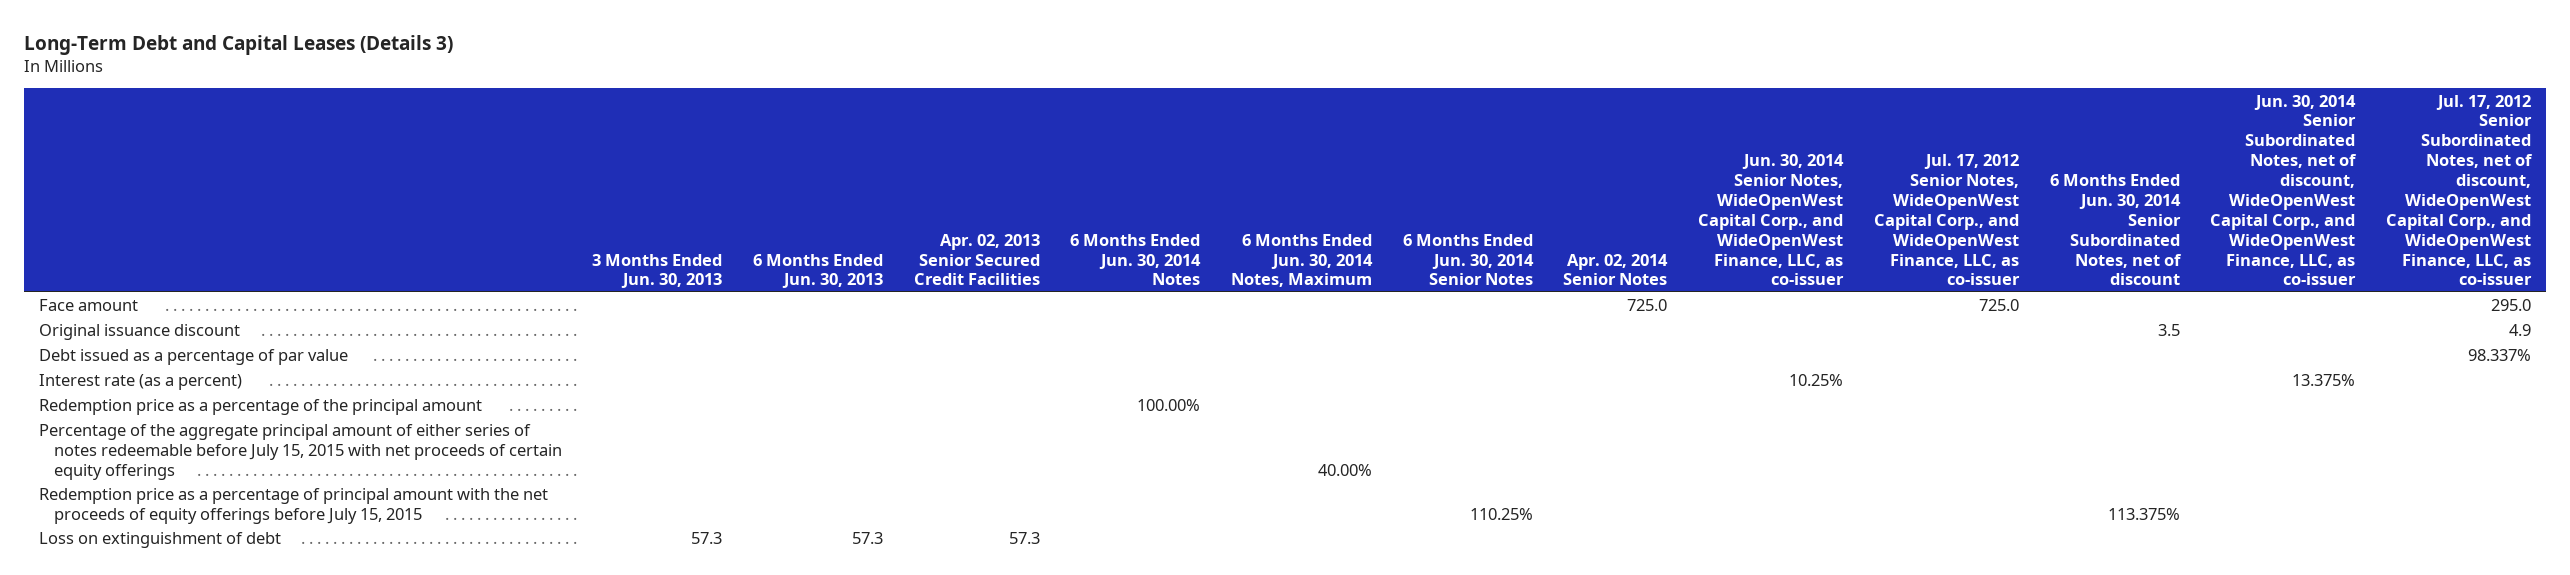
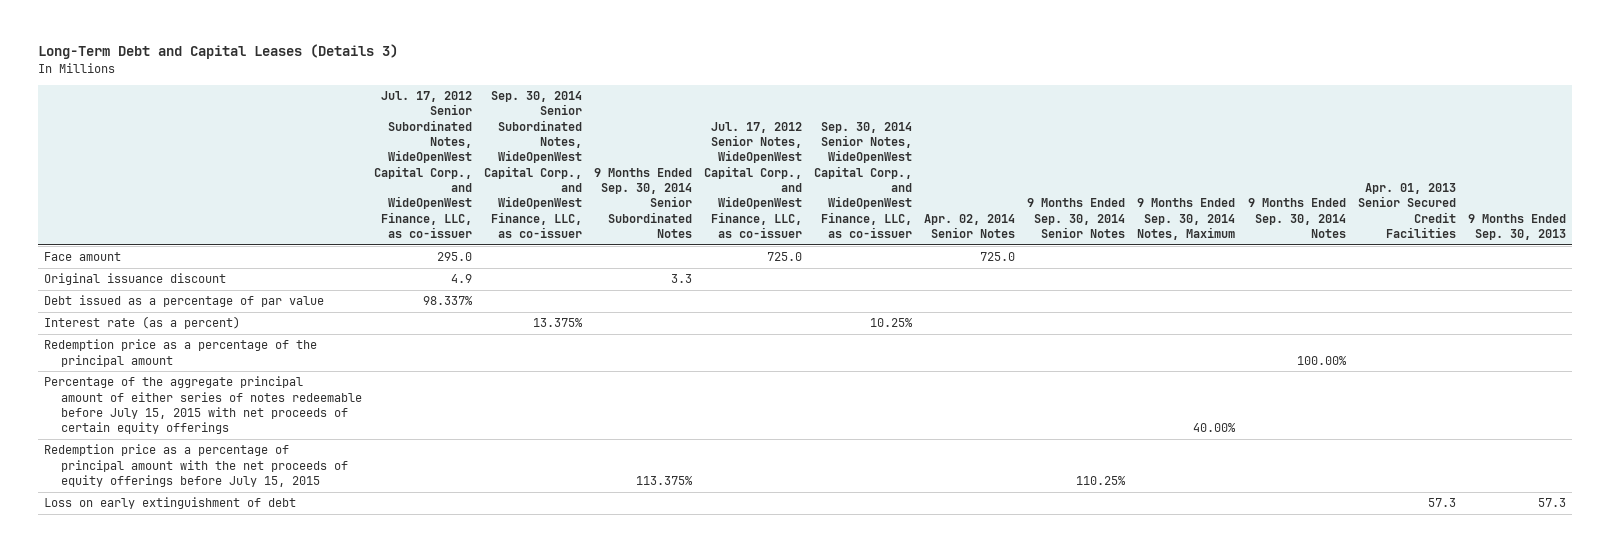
- | 3 Months Ended Jun. 30, 2013 | 6 Months Ended Jun. 30, 2013 | Apr. 02, 2013 Senior Secured Credit Facilities | 6 Months Ended Jun. 30, 2014 Notes | 6 Months Ended Jun. 30, 2014 Notes, Maximum | 6 Months Ended Jun. 30, 2014 Senior Notes | Apr. 02, 2014 Senior Notes | Jun. 30, 2014 Senior Notes, WideOpenWest Capital Corp., and WideOpenWest Finance, LLC, as co-issuer | Jul. 17, 2012 Senior Notes, WideOpenWest Capital Corp., and WideOpenWest Finance, LLC, as co-issuer | 6 Months Ended Jun. 30, 2014 Senior Subordinated Notes, net of discount | Jun. 30, 2014 Senior Subordinated Notes, net of discount, WideOpenWest Capital Corp., and WideOpenWest Finance, LLC, as co-issuer | Jul. 17, 2012 Senior Subordinated Notes, net of discount, WideOpenWest Capital Corp., and WideOpenWest Finance, LLC, as co-issuer
+ | Jul. 17, 2012 Senior Subordinated Notes, WideOpenWest Capital Corp., and WideOpenWest Finance, LLC, as co-issuer | Sep. 30, 2014 Senior Subordinated Notes, WideOpenWest Capital Corp., and WideOpenWest Finance, LLC, as co-issuer | 9 Months Ended Sep. 30, 2014 Senior Subordinated Notes | Jul. 17, 2012 Senior Notes, WideOpenWest Capital Corp., and WideOpenWest Finance, LLC, as co-issuer | Sep. 30, 2014 Senior Notes, WideOpenWest Capital Corp., and WideOpenWest Finance, LLC, as co-issuer | Apr. 02, 2014 Senior Notes | 9 Months Ended Sep. 30, 2014 Senior Notes | 9 Months Ended Sep. 30, 2014 Notes, Maximum | 9 Months Ended Sep. 30, 2014 Notes | Apr. 01, 2013 Senior Secured Credit Facilities | 9 Months Ended Sep. 30, 2013
- Loss on extinguishment of debt | 57.3 | 57.3 | 57.3 | | | | | | | | |
+ Loss on early extinguishment of debt | | | | | | | | | | 57.3 | 57.3

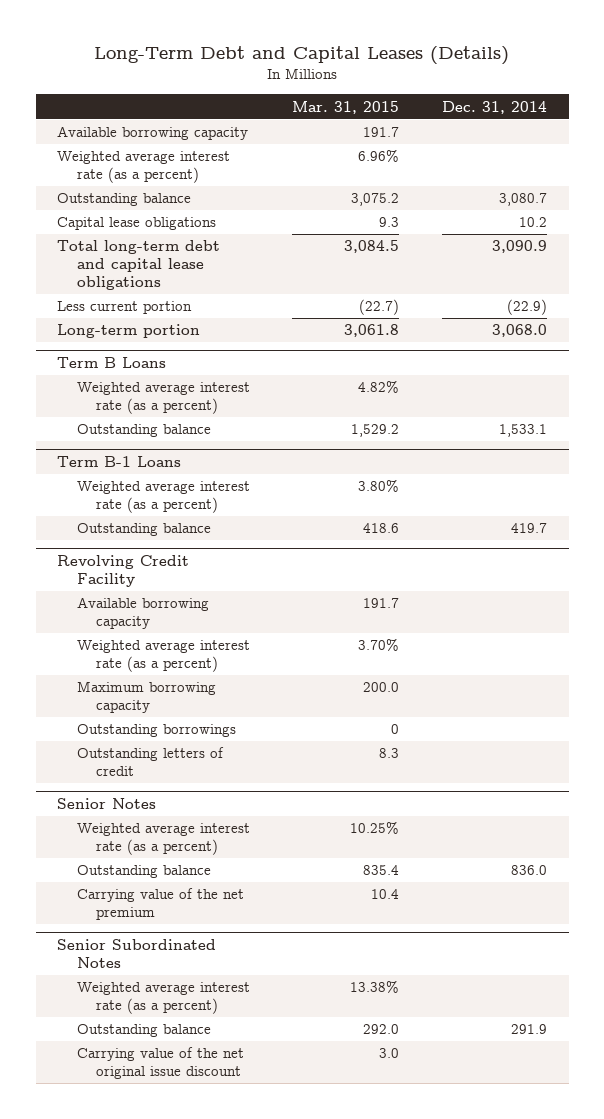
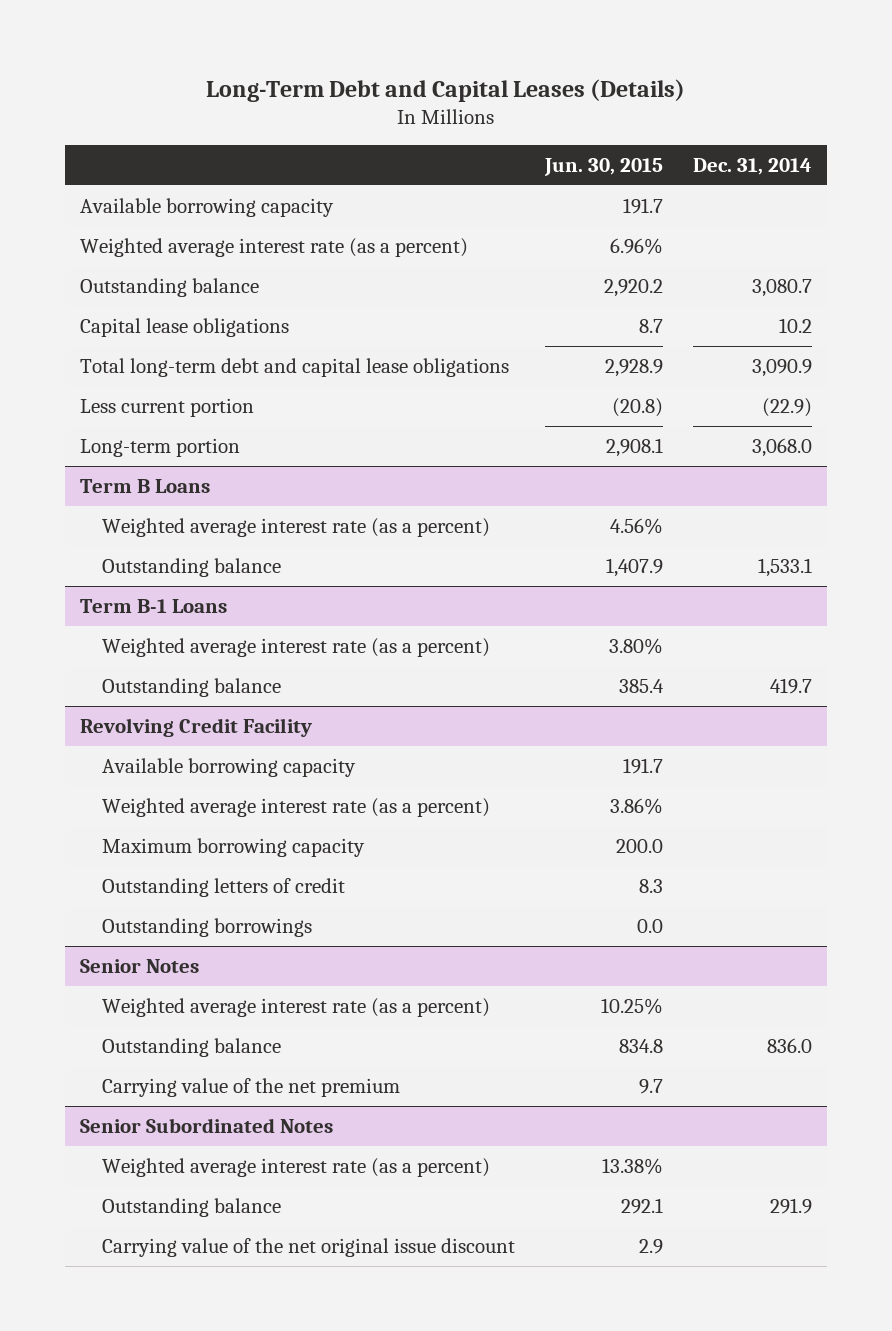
- | Mar. 31, 2015 | Dec. 31, 2014
+ | Jun. 30, 2015 | Dec. 31, 2014
@ Revolving Credit Facility
moved down: Outstanding borrowings | 0.0 |

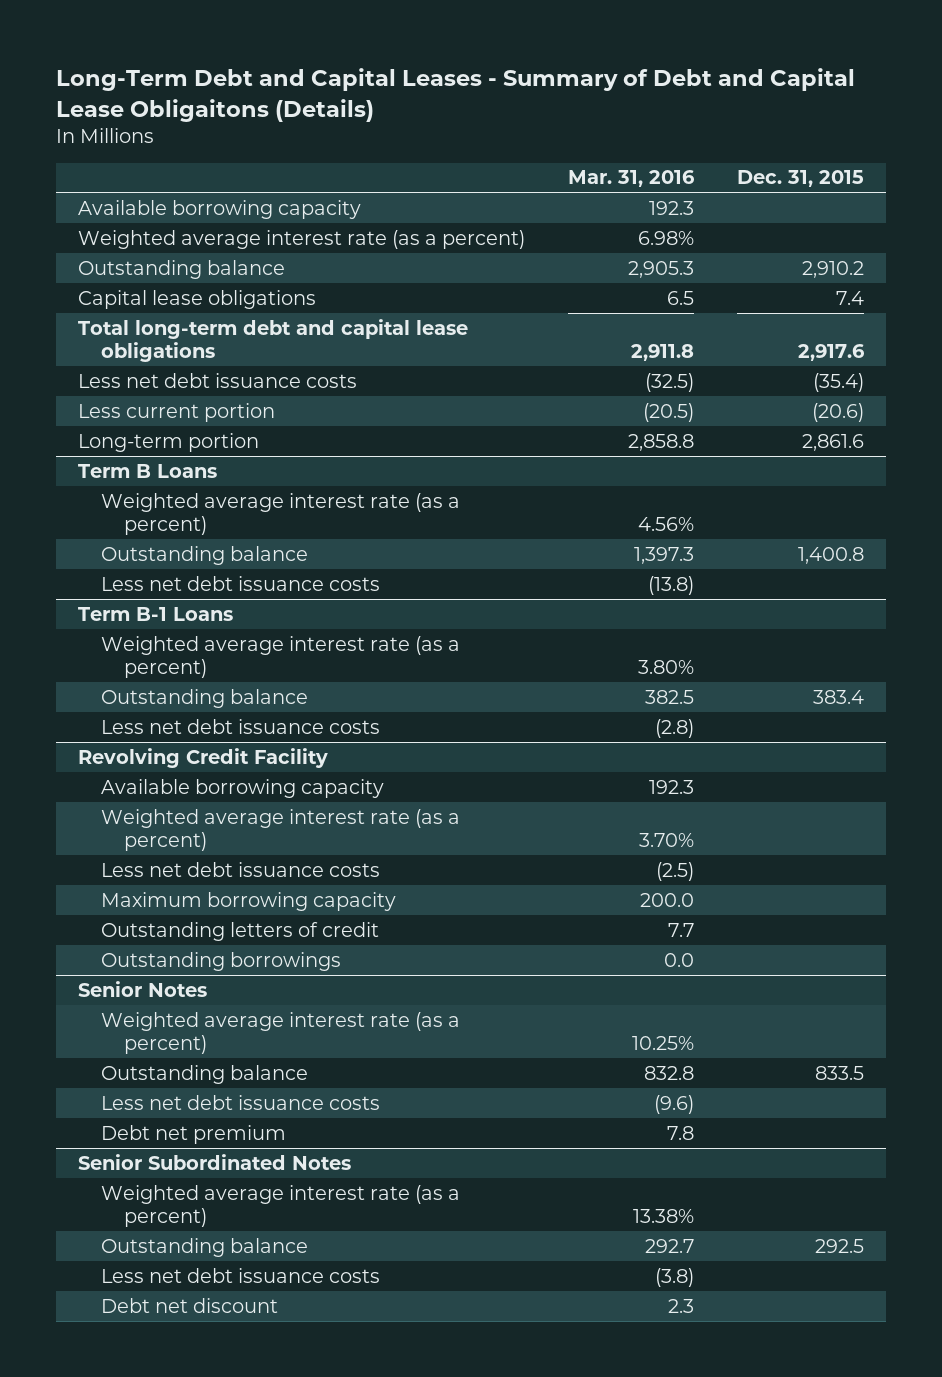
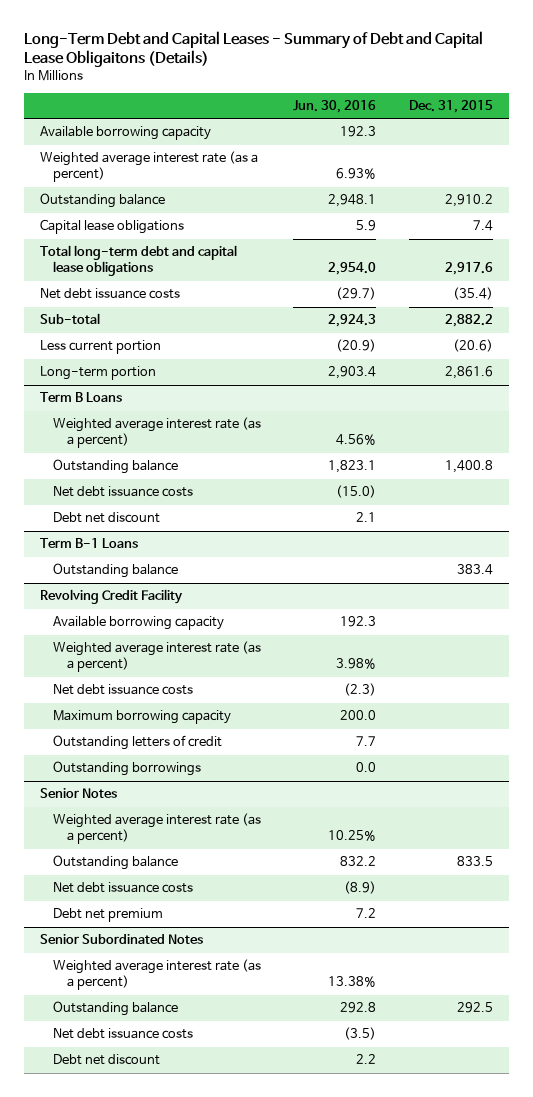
- | Mar. 31, 2016 | Dec. 31, 2015
+ | Jun. 30, 2016 | Dec. 31, 2015
- Less net debt issuance costs | (32.5) | (35.4)
+ Net debt issuance costs | (29.7) | (35.4)
+ Sub-total | 2,924.3 | 2,882.2
@ Term B Loans
- Less net debt issuance costs | (13.8) |
+ Net debt issuance costs | (15.0) |
+ Debt net discount | 2.1 |
@ Term B-1 Loans
- Weighted average interest rate (as a percent) | 3.80% |
- Less net debt issuance costs | (2.8) |
@ Revolving Credit Facility
- Less net debt issuance costs | (2.5) |
+ Net debt issuance costs | (2.3) |
@ Senior Notes
- Less net debt issuance costs | (9.6) |
+ Net debt issuance costs | (8.9) |
@ Senior Subordinated Notes
- Less net debt issuance costs | (3.8) |
+ Net debt issuance costs | (3.5) |

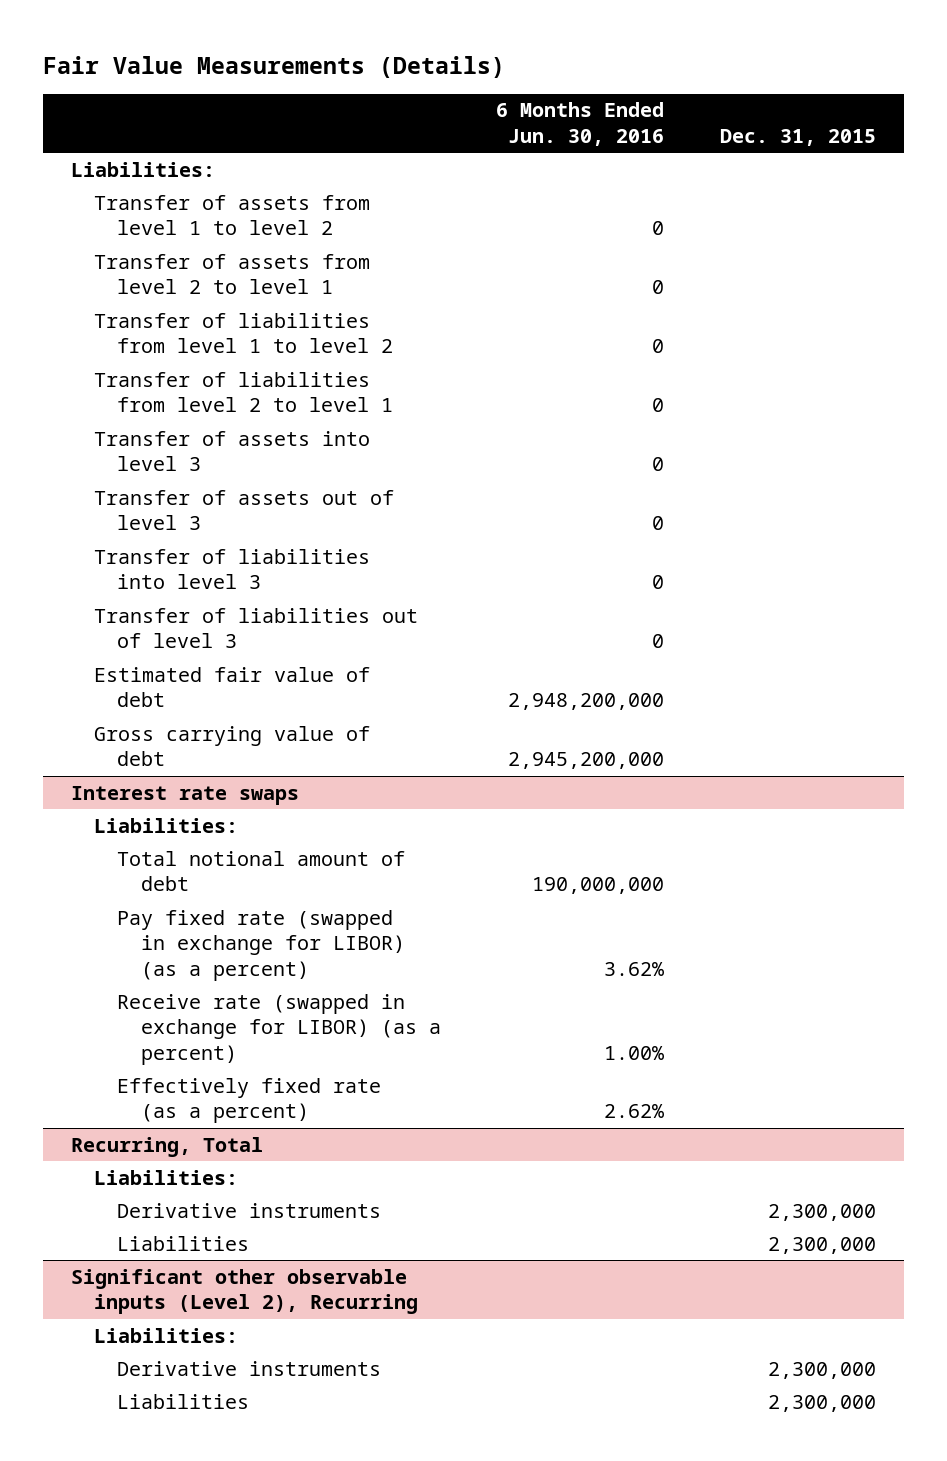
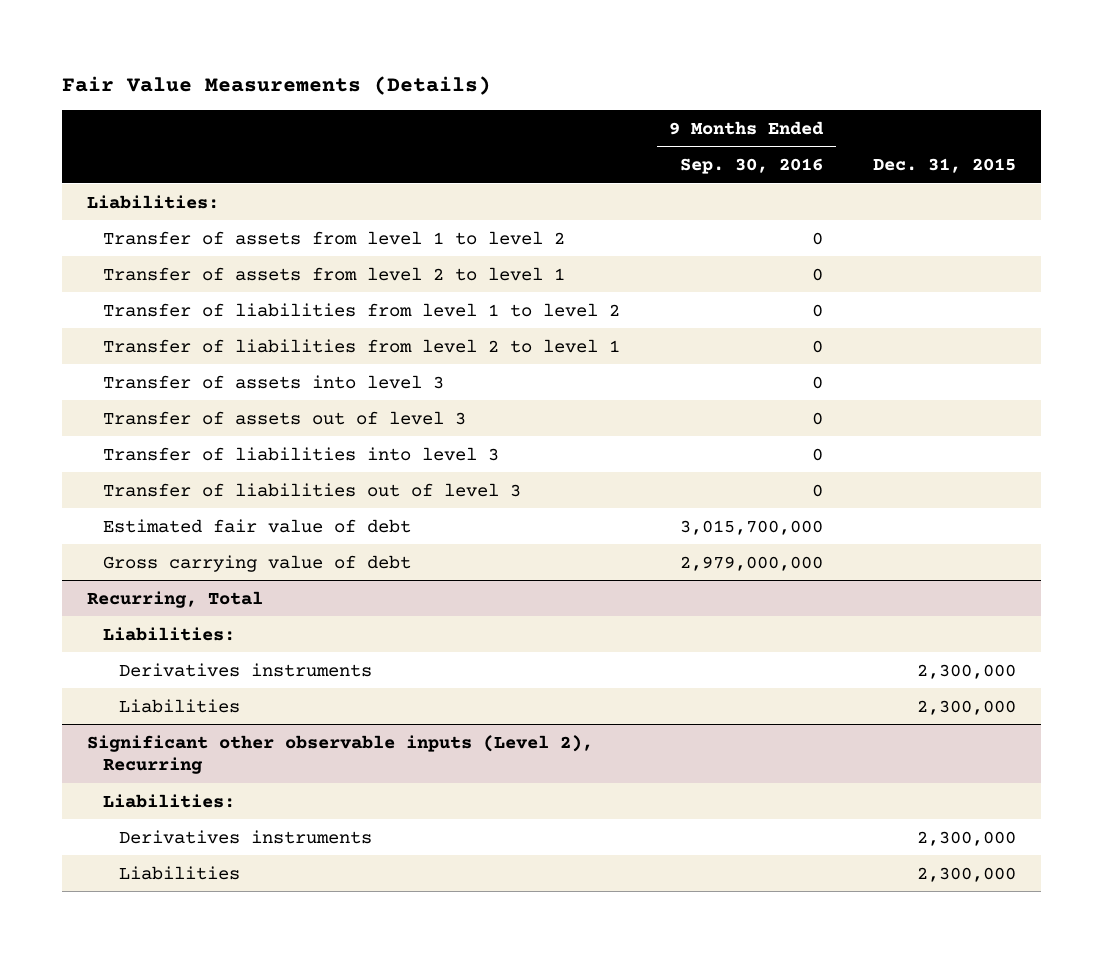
- | 6 Months Ended Jun. 30, 2016 | Dec. 31, 2015
+ | 9 Months Ended Sep. 30, 2016 | Dec. 31, 2015
- Interest rate swaps
- Liabilities:
- Total notional amount of debt | 190,000,000 |
- Pay fixed rate (swapped in exchange for LIBOR) (as a percent) | 3.62% |
- Receive rate (swapped in exchange for LIBOR) (as a percent) | 1.00% |
- Effectively fixed rate (as a percent) | 2.62% |
@ Recurring, Total
- Derivative instruments | | 2,300,000
+ Derivatives instruments | | 2,300,000
@ Significant other observable inputs (Level 2), Recurring
- Derivative instruments | | 2,300,000
+ Derivatives instruments | | 2,300,000

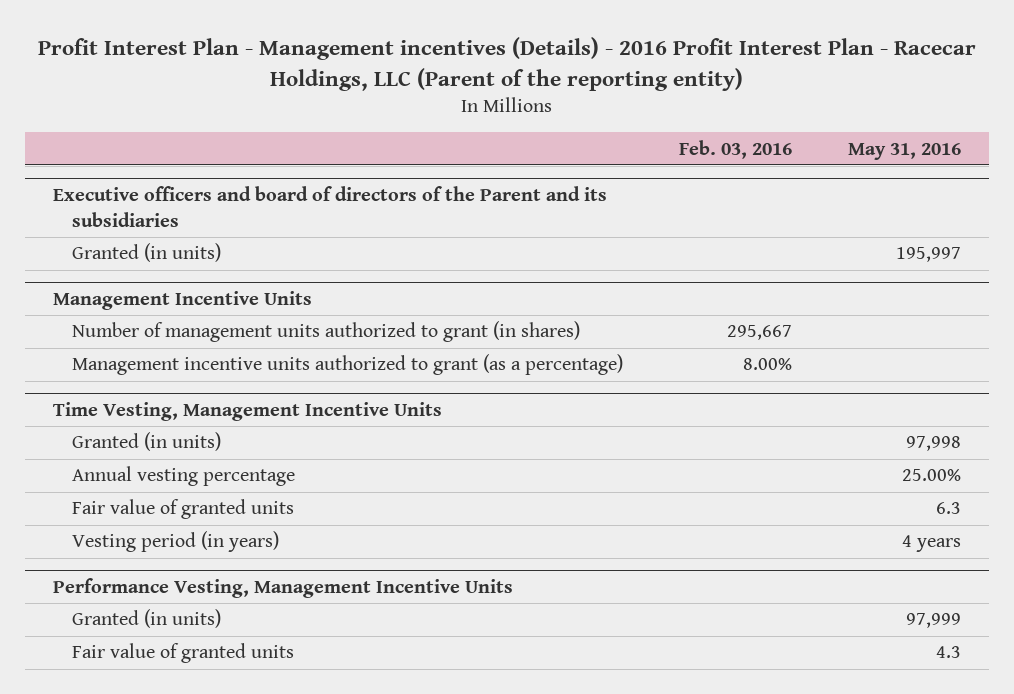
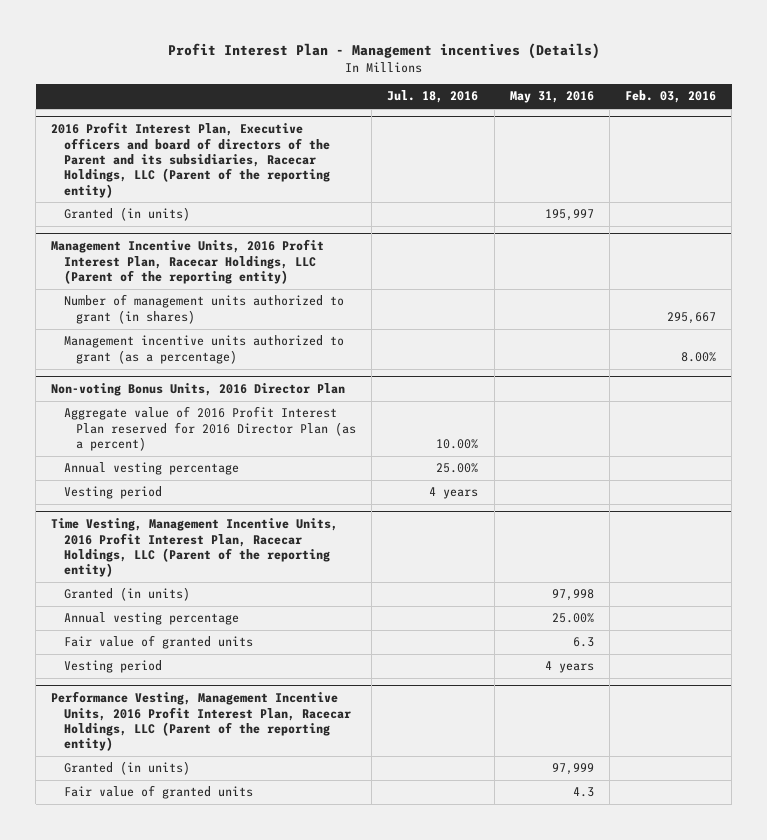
- Profit Interest Plan - Management incentives (Details) - 2016 Profit Interest Plan - Racecar Holdings, LLC (Parent of the reporting entity)
+ Profit Interest Plan - Management incentives (Details)
- | Feb. 03, 2016 | May 31, 2016
+ | Jul. 18, 2016 | May 31, 2016 | Feb. 03, 2016
- Executive officers and board of directors of the Parent and its subsidiaries
+ 2016 Profit Interest Plan, Executive officers and board of directors of the Parent and its subsidiaries, Racecar Holdings, LLC (Parent of the reporting entity)
- Management Incentive Units
+ Management Incentive Units, 2016 Profit Interest Plan, Racecar Holdings, LLC (Parent of the reporting entity)
- Time Vesting, Management Incentive Units
+ Non-voting Bonus Units, 2016 Director Plan
+ Aggregate value of 2016 Profit Interest Plan reserved for 2016 Director Plan (as a percent) | 10.00% | |
+ Annual vesting percentage | 25.00% | |
+ Vesting period | 4 years | |
+ Time Vesting, Management Incentive Units, 2016 Profit Interest Plan, Racecar Holdings, LLC (Parent of the reporting entity)
- Vesting period (in years) | | 4 years
- Performance Vesting, Management Incentive Units
+ Vesting period | | 4 years |
+ Performance Vesting, Management Incentive Units, 2016 Profit Interest Plan, Racecar Holdings, LLC (Parent of the reporting entity)

